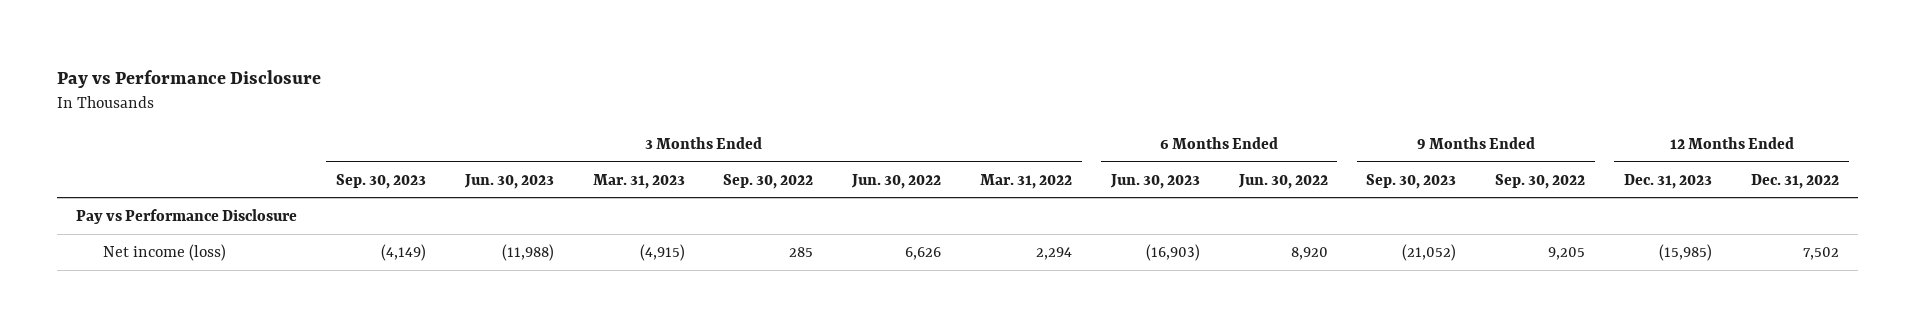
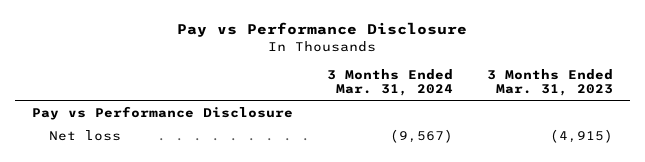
- | 3 Months Ended Sep. 30, 2023 | 3 Months Ended Jun. 30, 2023 | 3 Months Ended Mar. 31, 2023 | 3 Months Ended Sep. 30, 2022 | 3 Months Ended Jun. 30, 2022 | 3 Months Ended Mar. 31, 2022 | 6 Months Ended Jun. 30, 2023 | 6 Months Ended Jun. 30, 2022 | 9 Months Ended Sep. 30, 2023 | 9 Months Ended Sep. 30, 2022 | 12 Months Ended Dec. 31, 2023 | 12 Months Ended Dec. 31, 2022
+ | 3 Months Ended Mar. 31, 2024 | 3 Months Ended Mar. 31, 2023
- Net income (loss) | (4,149) | (11,988) | (4,915) | 285 | 6,626 | 2,294 | (16,903) | 8,920 | (21,052) | 9,205 | (15,985) | 7,502
+ Net loss | (9,567) | (4,915)

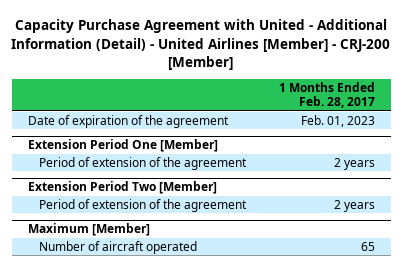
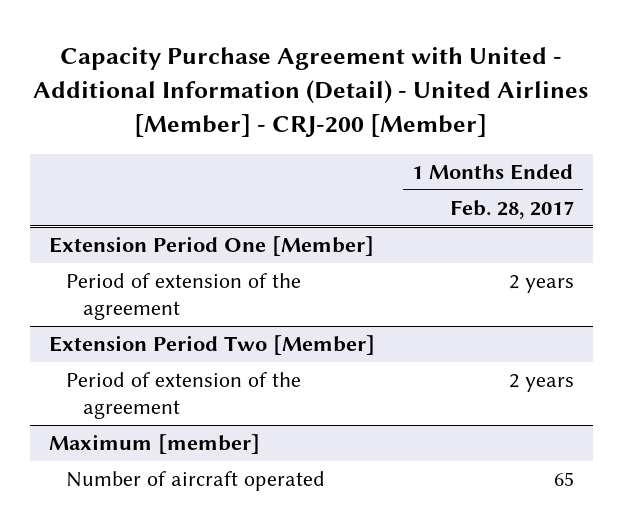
- Date of expiration of the agreement | Feb. 01, 2023
- Maximum [Member]
+ Maximum [member]

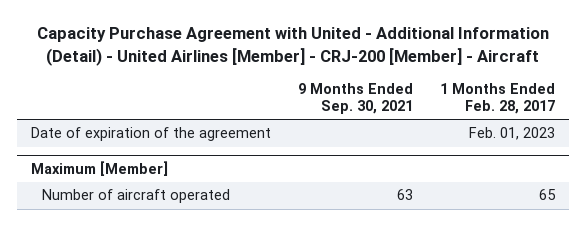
- Capacity Purchase Agreement with United - Additional Information (Detail) - United Airlines [Member] - CRJ-200 [Member]
+ Capacity Purchase Agreement with United - Additional Information (Detail) - United Airlines [Member] - CRJ-200 [Member] - Aircraft
- | 1 Months Ended Feb. 28, 2017
+ | 9 Months Ended Sep. 30, 2021 | 1 Months Ended Feb. 28, 2017
- Extension Period One [Member]
- Period of extension of the agreement | 2 years
- Extension Period Two [Member]
- Period of extension of the agreement | 2 years
- Maximum [member]
+ Date of expiration of the agreement | | Feb. 01, 2023
+ Maximum [Member]

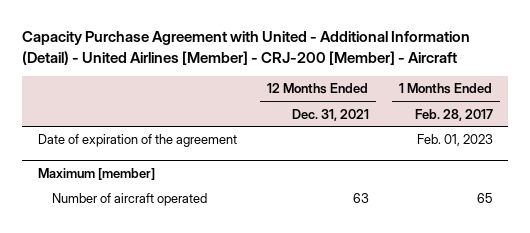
- | 9 Months Ended Sep. 30, 2021 | 1 Months Ended Feb. 28, 2017
+ | 12 Months Ended Dec. 31, 2021 | 1 Months Ended Feb. 28, 2017
- Maximum [Member]
+ Maximum [member]

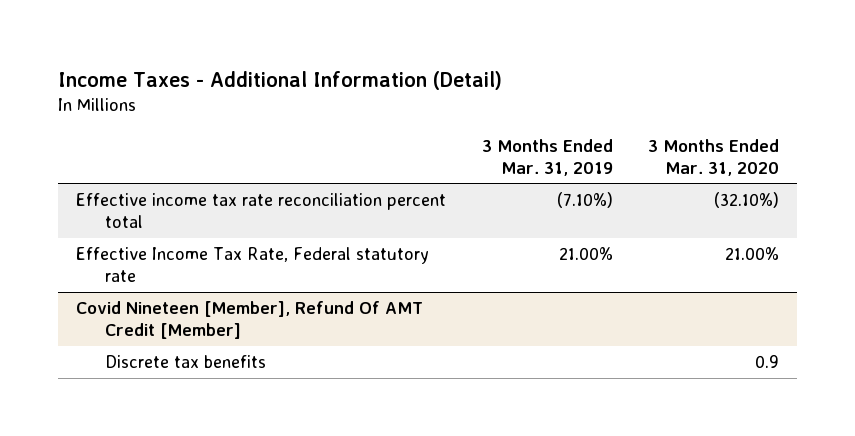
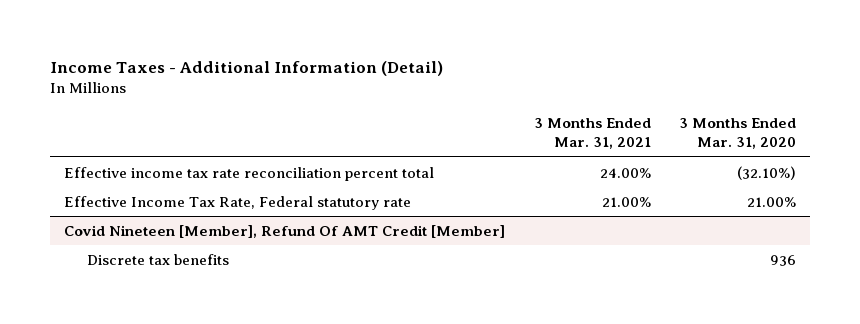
- | 3 Months Ended Mar. 31, 2019 | 3 Months Ended Mar. 31, 2020
+ | 3 Months Ended Mar. 31, 2021 | 3 Months Ended Mar. 31, 2020
@ Covid Nineteen [Member], Refund Of AMT Credit [Member]
- Discrete tax benefits | | 0.9
+ Discrete tax benefits | | 936

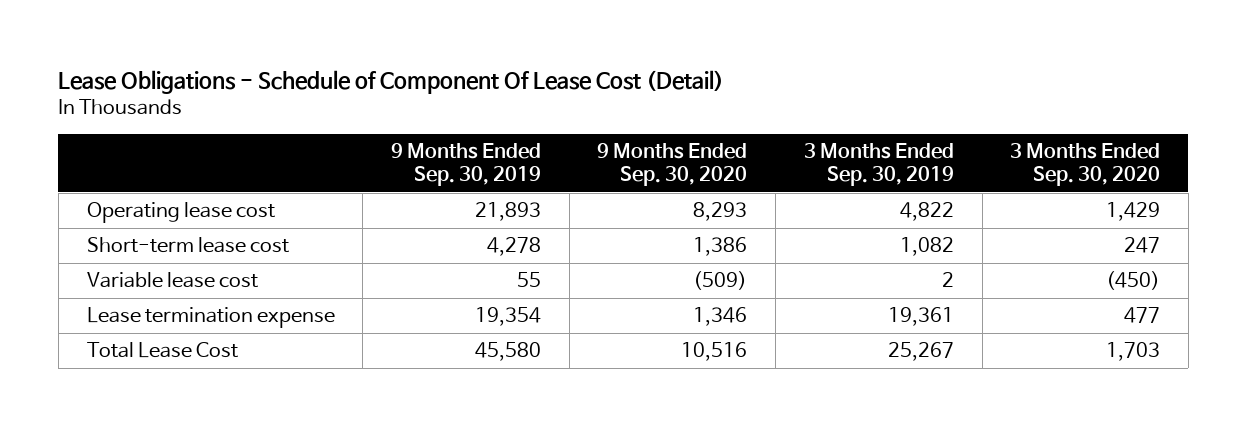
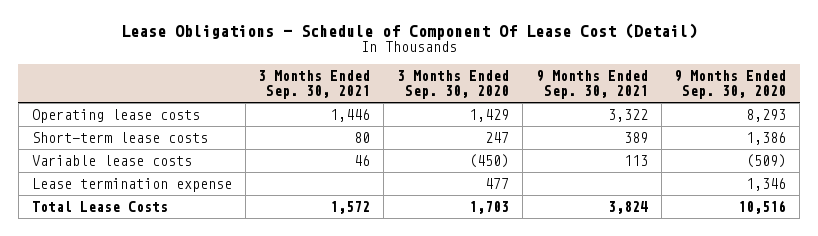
- | 9 Months Ended Sep. 30, 2019 | 9 Months Ended Sep. 30, 2020 | 3 Months Ended Sep. 30, 2019 | 3 Months Ended Sep. 30, 2020
+ | 3 Months Ended Sep. 30, 2021 | 3 Months Ended Sep. 30, 2020 | 9 Months Ended Sep. 30, 2021 | 9 Months Ended Sep. 30, 2020
- Operating lease cost | 21,893 | 8,293 | 4,822 | 1,429
- Short-term lease cost | 4,278 | 1,386 | 1,082 | 247
- Variable lease cost | 55 | (509) | 2 | (450)
+ Operating lease costs | 1,446 | 1,429 | 3,322 | 8,293
+ Short-term lease costs | 80 | 247 | 389 | 1,386
+ Variable lease costs | 46 | (450) | 113 | (509)
- Total Lease Cost | 45,580 | 10,516 | 25,267 | 1,703
+ Total Lease Costs | 1,572 | 1,703 | 3,824 | 10,516

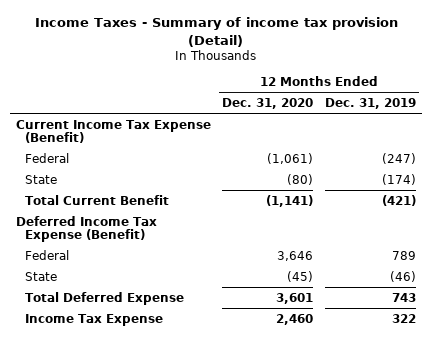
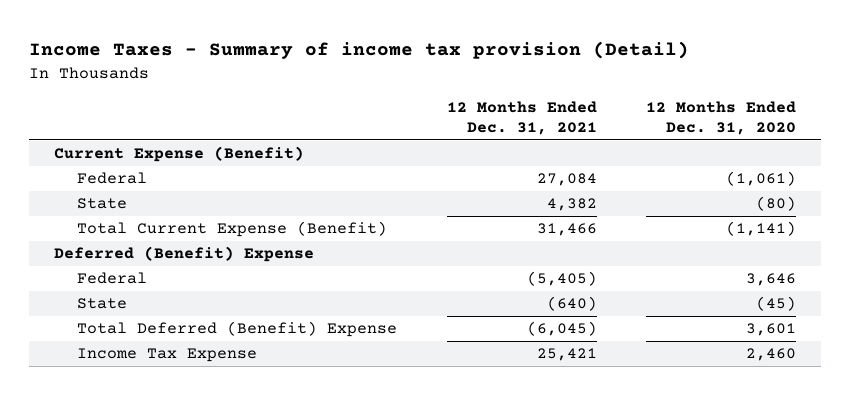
- | 12 Months Ended Dec. 31, 2020 | 12 Months Ended Dec. 31, 2019
+ | 12 Months Ended Dec. 31, 2021 | 12 Months Ended Dec. 31, 2020
- Current Income Tax Expense (Benefit)
+ Current Expense (Benefit)
- Total Current Benefit | (1,141) | (421)
- Deferred Income Tax Expense (Benefit)
+ Total Current Expense (Benefit) | 31,466 | (1,141)
+ Deferred (Benefit) Expense
- Total Deferred Expense | 3,601 | 743
+ Total Deferred (Benefit) Expense | (6,045) | 3,601

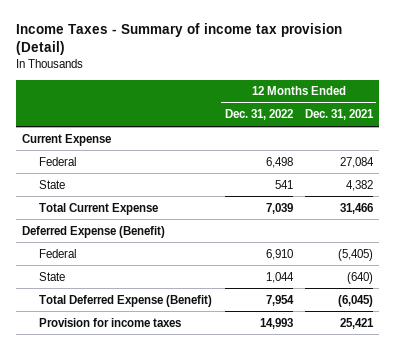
- | 12 Months Ended Dec. 31, 2021 | 12 Months Ended Dec. 31, 2020
+ | 12 Months Ended Dec. 31, 2022 | 12 Months Ended Dec. 31, 2021
- Current Expense (Benefit)
+ Current Expense
- Total Current Expense (Benefit) | 31,466 | (1,141)
- Deferred (Benefit) Expense
+ Total Current Expense | 7,039 | 31,466
+ Deferred Expense (Benefit)
- Total Deferred (Benefit) Expense | (6,045) | 3,601
- Income Tax Expense | 25,421 | 2,460
+ Total Deferred Expense (Benefit) | 7,954 | (6,045)
+ Provision for income taxes | 14,993 | 25,421

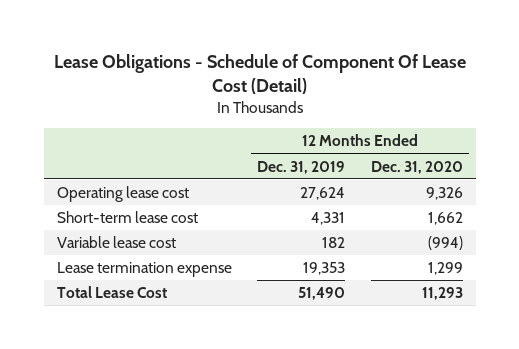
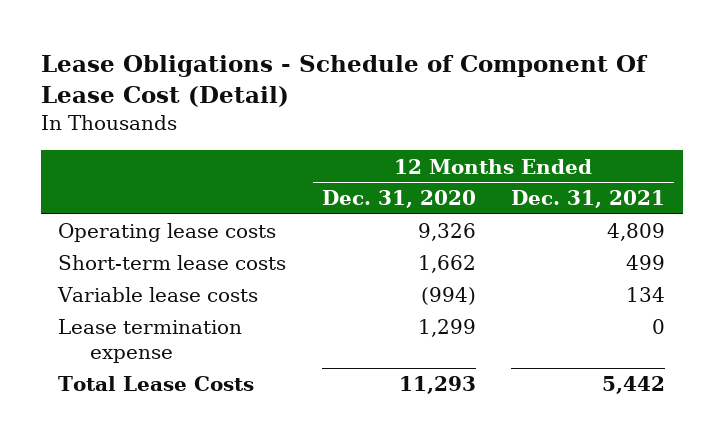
- | 12 Months Ended Dec. 31, 2019 | 12 Months Ended Dec. 31, 2020
+ | 12 Months Ended Dec. 31, 2020 | 12 Months Ended Dec. 31, 2021
- Operating lease cost | 27,624 | 9,326
- Short-term lease cost | 4,331 | 1,662
- Variable lease cost | 182 | (994)
+ Operating lease costs | 9,326 | 4,809
+ Short-term lease costs | 1,662 | 499
+ Variable lease costs | (994) | 134
- Total Lease Cost | 51,490 | 11,293
+ Total Lease Costs | 11,293 | 5,442

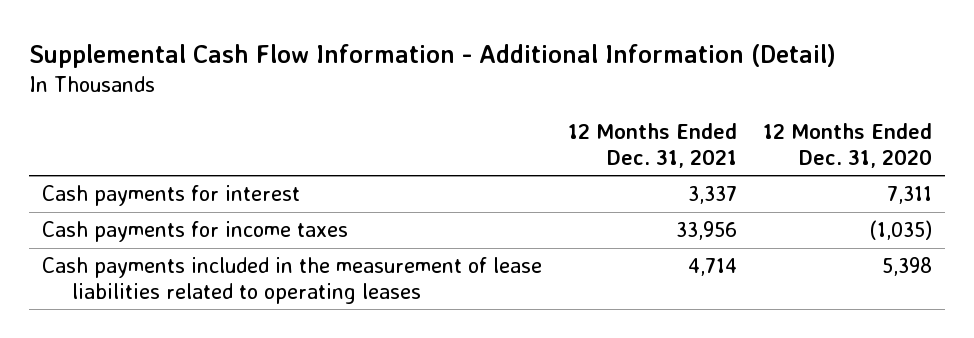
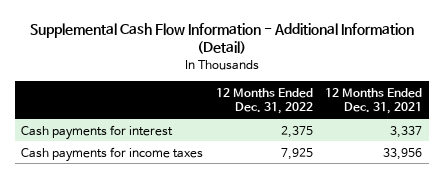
- | 12 Months Ended Dec. 31, 2021 | 12 Months Ended Dec. 31, 2020
+ | 12 Months Ended Dec. 31, 2022 | 12 Months Ended Dec. 31, 2021
- Cash payments included in the measurement of lease liabilities related to operating leases | 4,714 | 5,398

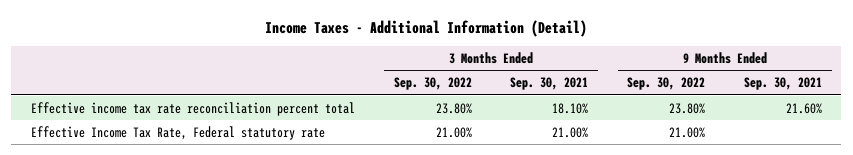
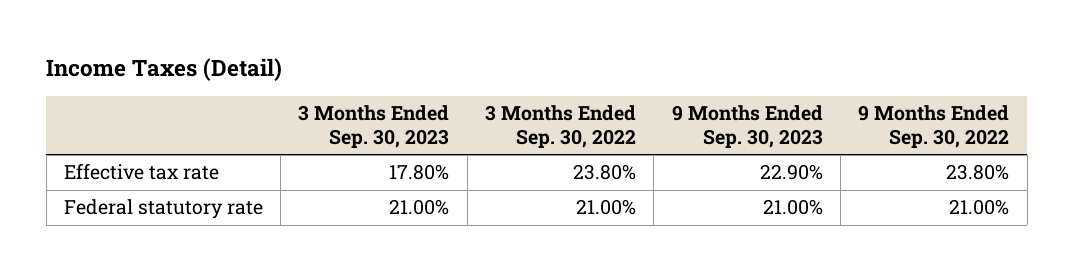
- Income Taxes - Additional Information (Detail)
+ Income Taxes (Detail)
- | 3 Months Ended Sep. 30, 2022 | 3 Months Ended Sep. 30, 2021 | 9 Months Ended Sep. 30, 2022 | 9 Months Ended Sep. 30, 2021
+ | 3 Months Ended Sep. 30, 2023 | 3 Months Ended Sep. 30, 2022 | 9 Months Ended Sep. 30, 2023 | 9 Months Ended Sep. 30, 2022
- Effective income tax rate reconciliation percent total | 23.80% | 18.10% | 23.80% | 21.60%
- Effective Income Tax Rate, Federal statutory rate | 21.00% | 21.00% | 21.00% |
+ Effective tax rate | 17.80% | 23.80% | 22.90% | 23.80%
+ Federal statutory rate | 21.00% | 21.00% | 21.00% | 21.00%

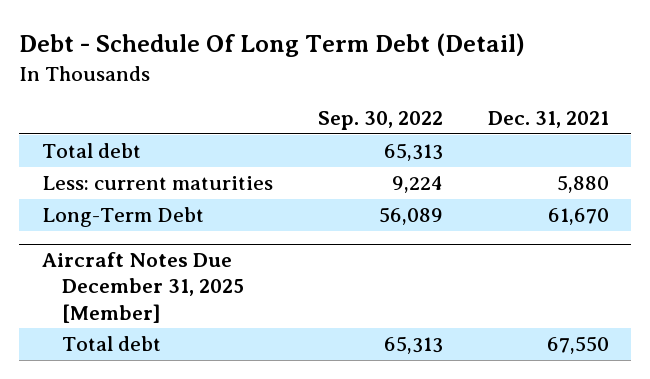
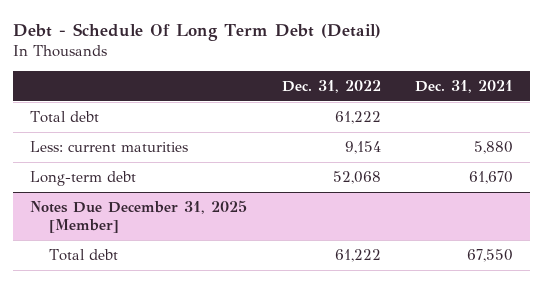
- | Sep. 30, 2022 | Dec. 31, 2021
+ | Dec. 31, 2022 | Dec. 31, 2021
- Long-Term Debt | 56,089 | 61,670
- Aircraft Notes Due December 31, 2025 [Member]
+ Long-term debt | 52,068 | 61,670
+ Notes Due December 31, 2025 [Member]

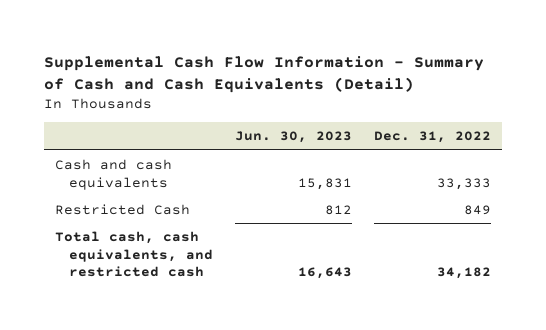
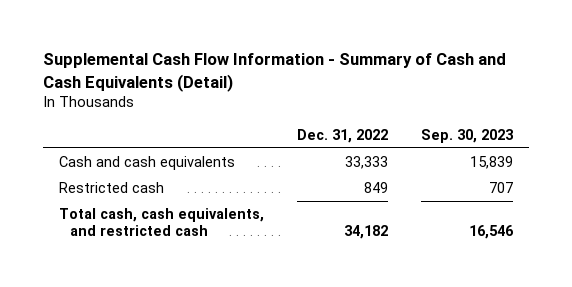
- | Jun. 30, 2023 | Dec. 31, 2022
+ | Dec. 31, 2022 | Sep. 30, 2023
- Restricted Cash | 812 | 849
+ Restricted cash | 849 | 707

